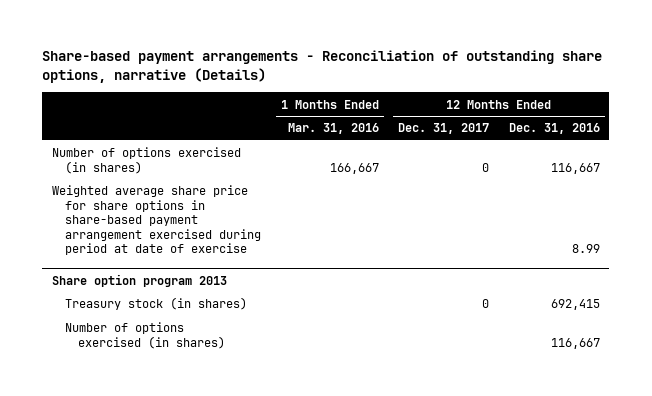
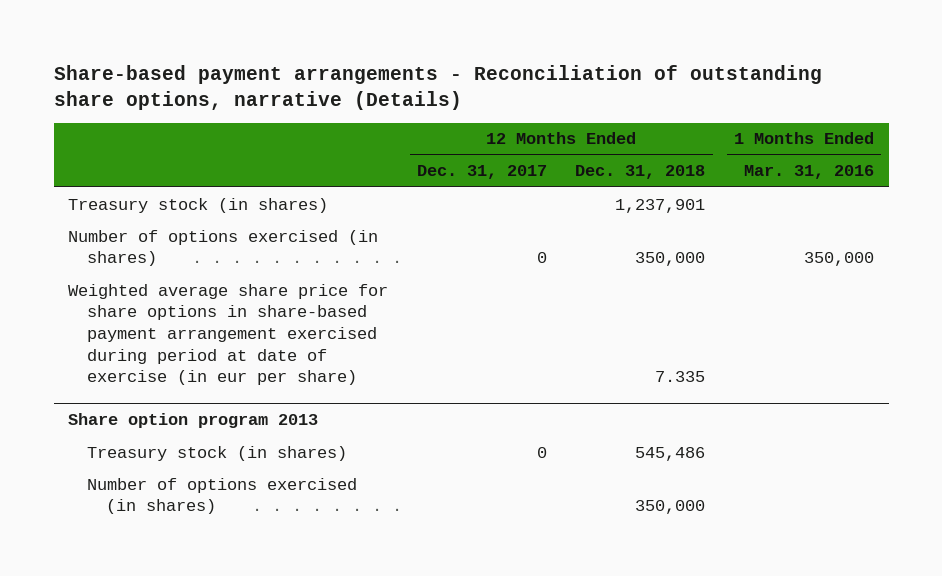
- | 1 Months Ended Mar. 31, 2016 | 12 Months Ended Dec. 31, 2017 | 12 Months Ended Dec. 31, 2016
+ | 12 Months Ended Dec. 31, 2017 | 12 Months Ended Dec. 31, 2018 | 1 Months Ended Mar. 31, 2016
- Number of options exercised (in shares) | 166,667 | 0 | 116,667
- Weighted average share price for share options in share-based payment arrangement exercised during period at date of exercise | | | 8.99
+ Treasury stock (in shares) | | 1,237,901 |
+ Number of options exercised (in shares) | 0 | 350,000 | 350,000
+ Weighted average share price for share options in share-based payment arrangement exercised during period at date of exercise (in eur per share) | | 7.335 |

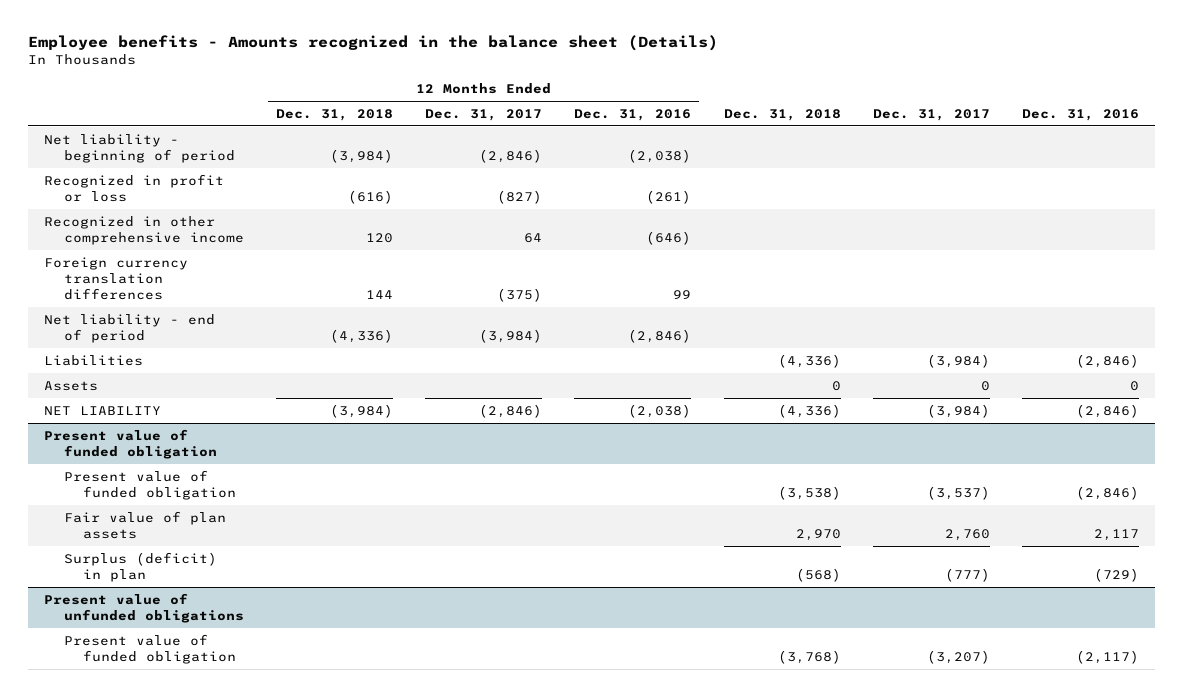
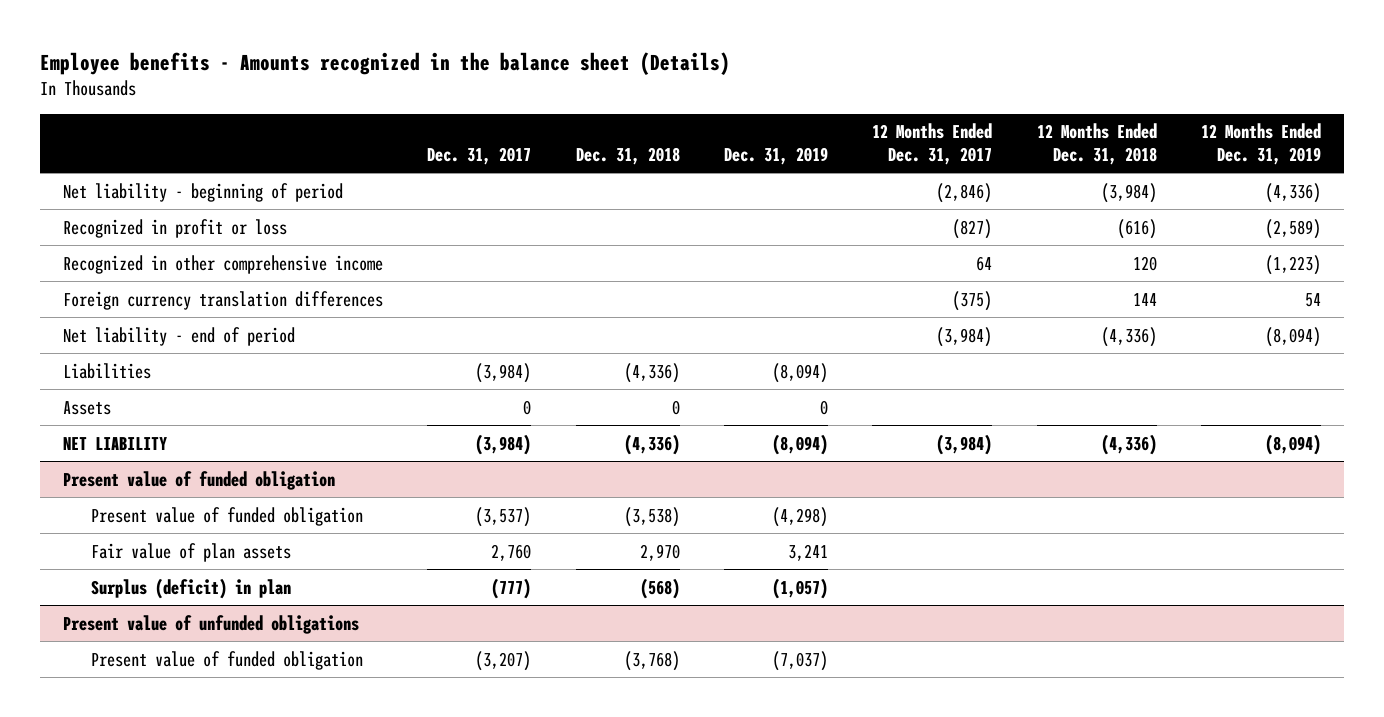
- | 12 Months Ended Dec. 31, 2018 | 12 Months Ended Dec. 31, 2017 | 12 Months Ended Dec. 31, 2016 | Dec. 31, 2018 | Dec. 31, 2017 | Dec. 31, 2016
+ | Dec. 31, 2017 | Dec. 31, 2018 | Dec. 31, 2019 | 12 Months Ended Dec. 31, 2017 | 12 Months Ended Dec. 31, 2018 | 12 Months Ended Dec. 31, 2019
- NET LIABILITY | (3,984) | (2,846) | (2,038) | (4,336) | (3,984) | (2,846)
+ NET LIABILITY | (3,984) | (4,336) | (8,094) | (3,984) | (4,336) | (8,094)

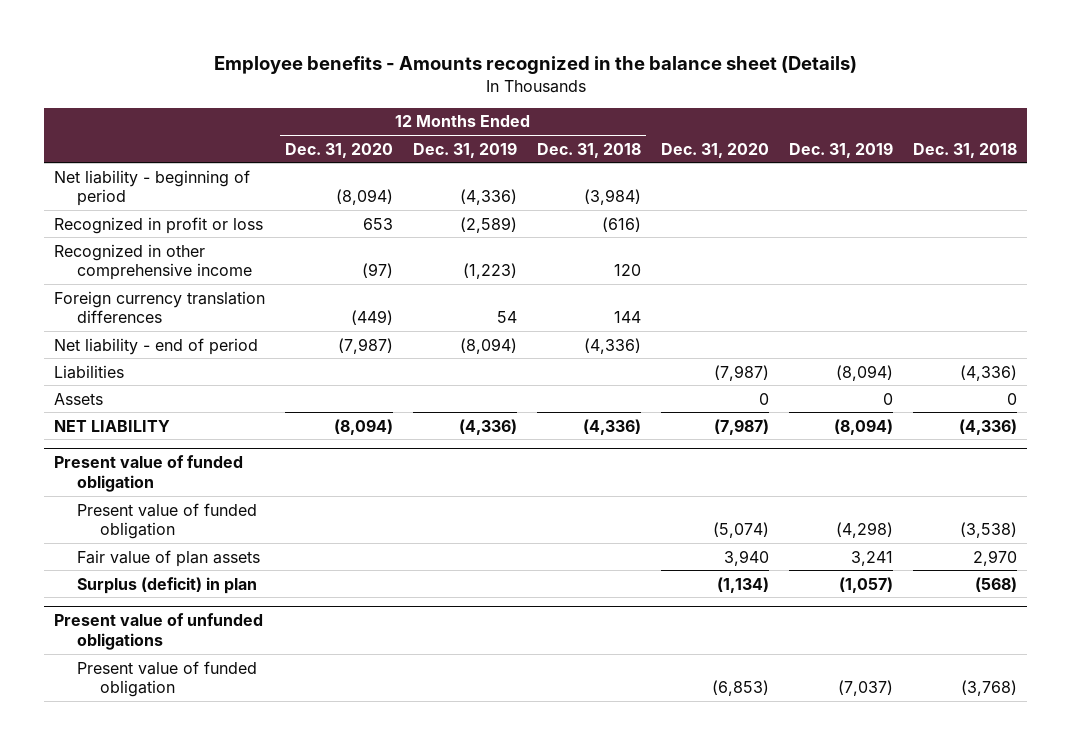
- | Dec. 31, 2017 | Dec. 31, 2018 | Dec. 31, 2019 | 12 Months Ended Dec. 31, 2017 | 12 Months Ended Dec. 31, 2018 | 12 Months Ended Dec. 31, 2019
+ | 12 Months Ended Dec. 31, 2020 | 12 Months Ended Dec. 31, 2019 | 12 Months Ended Dec. 31, 2018 | Dec. 31, 2020 | Dec. 31, 2019 | Dec. 31, 2018
- NET LIABILITY | (3,984) | (4,336) | (8,094) | (3,984) | (4,336) | (8,094)
+ NET LIABILITY | (8,094) | (4,336) | (4,336) | (7,987) | (8,094) | (4,336)

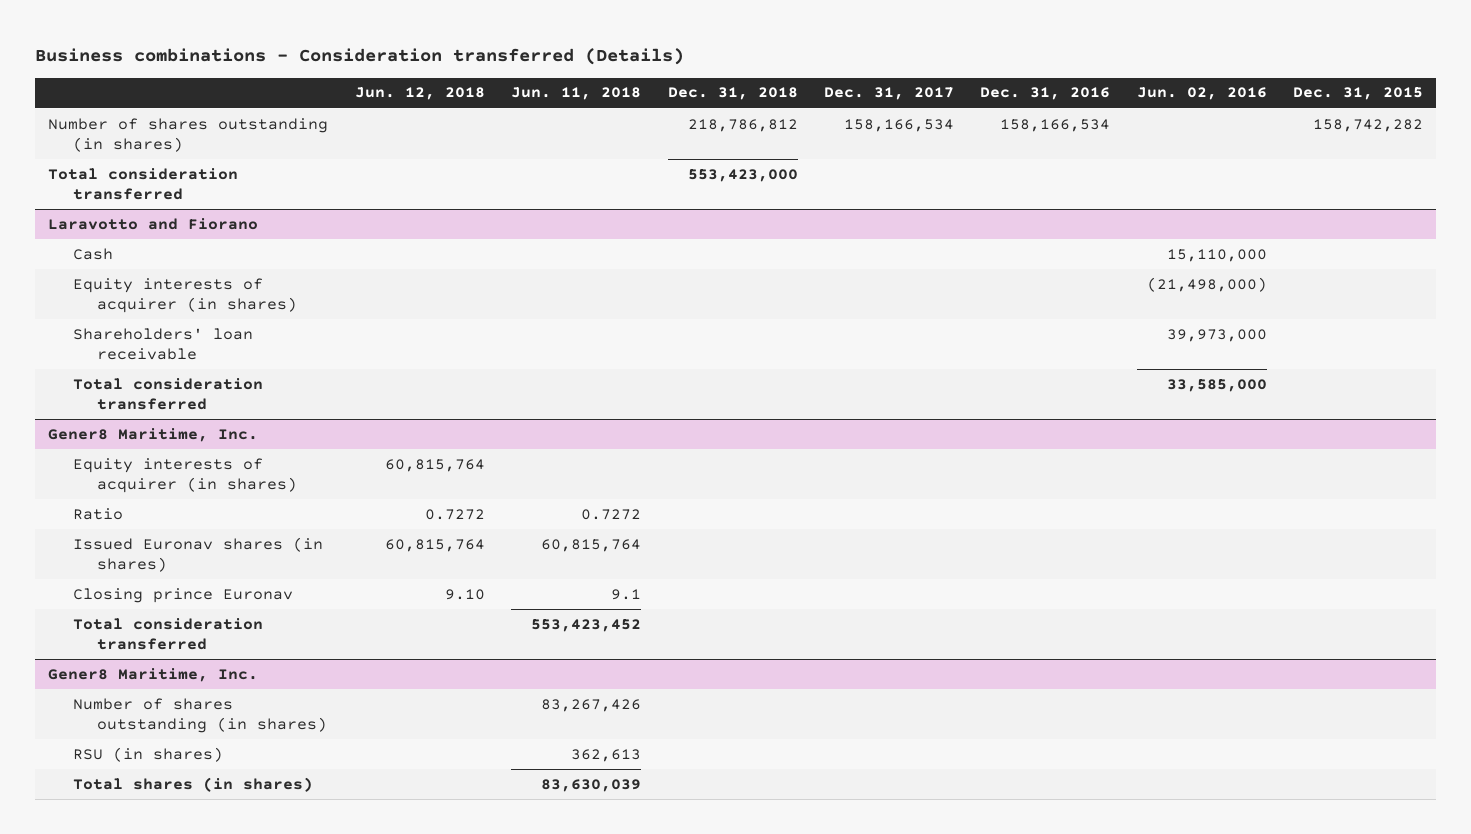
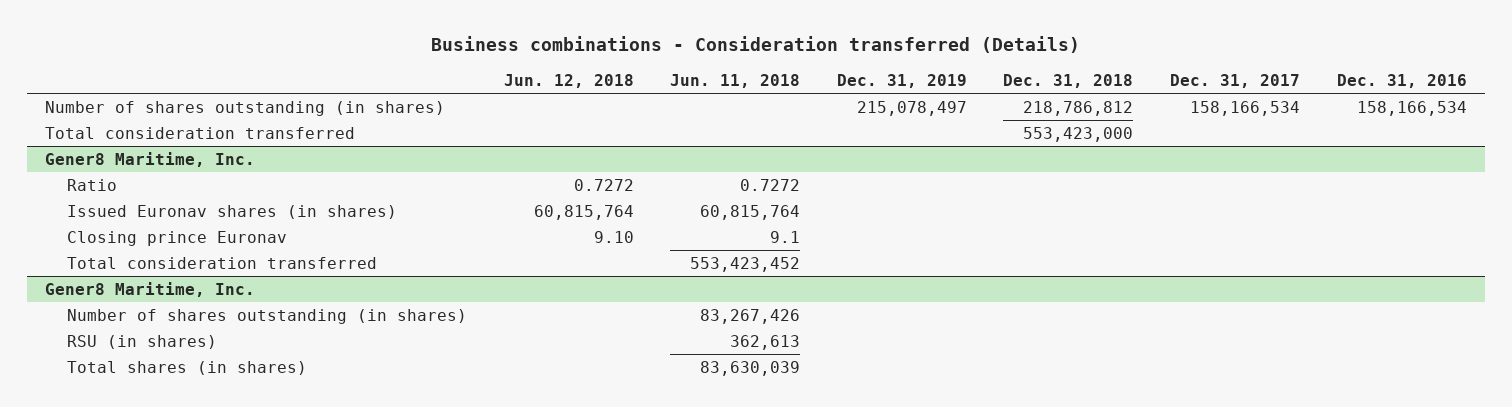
- | Jun. 12, 2018 | Jun. 11, 2018 | Dec. 31, 2018 | Dec. 31, 2017 | Dec. 31, 2016 | Jun. 02, 2016 | Dec. 31, 2015
+ | Jun. 12, 2018 | Jun. 11, 2018 | Dec. 31, 2019 | Dec. 31, 2018 | Dec. 31, 2017 | Dec. 31, 2016
- Laravotto and Fiorano
- Cash | | | | | | 15,110,000 |
- Equity interests of acquirer (in shares) | | | | | | (21,498,000) |
- Shareholders' loan receivable | | | | | | 39,973,000 |
- Total consideration transferred | | | | | | 33,585,000 |
@ Gener8 Maritime, Inc.
- Equity interests of acquirer (in shares) | 60,815,764 | | | | | |

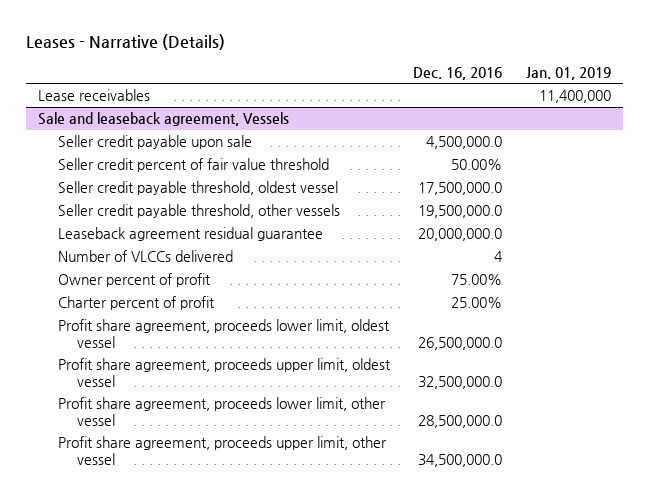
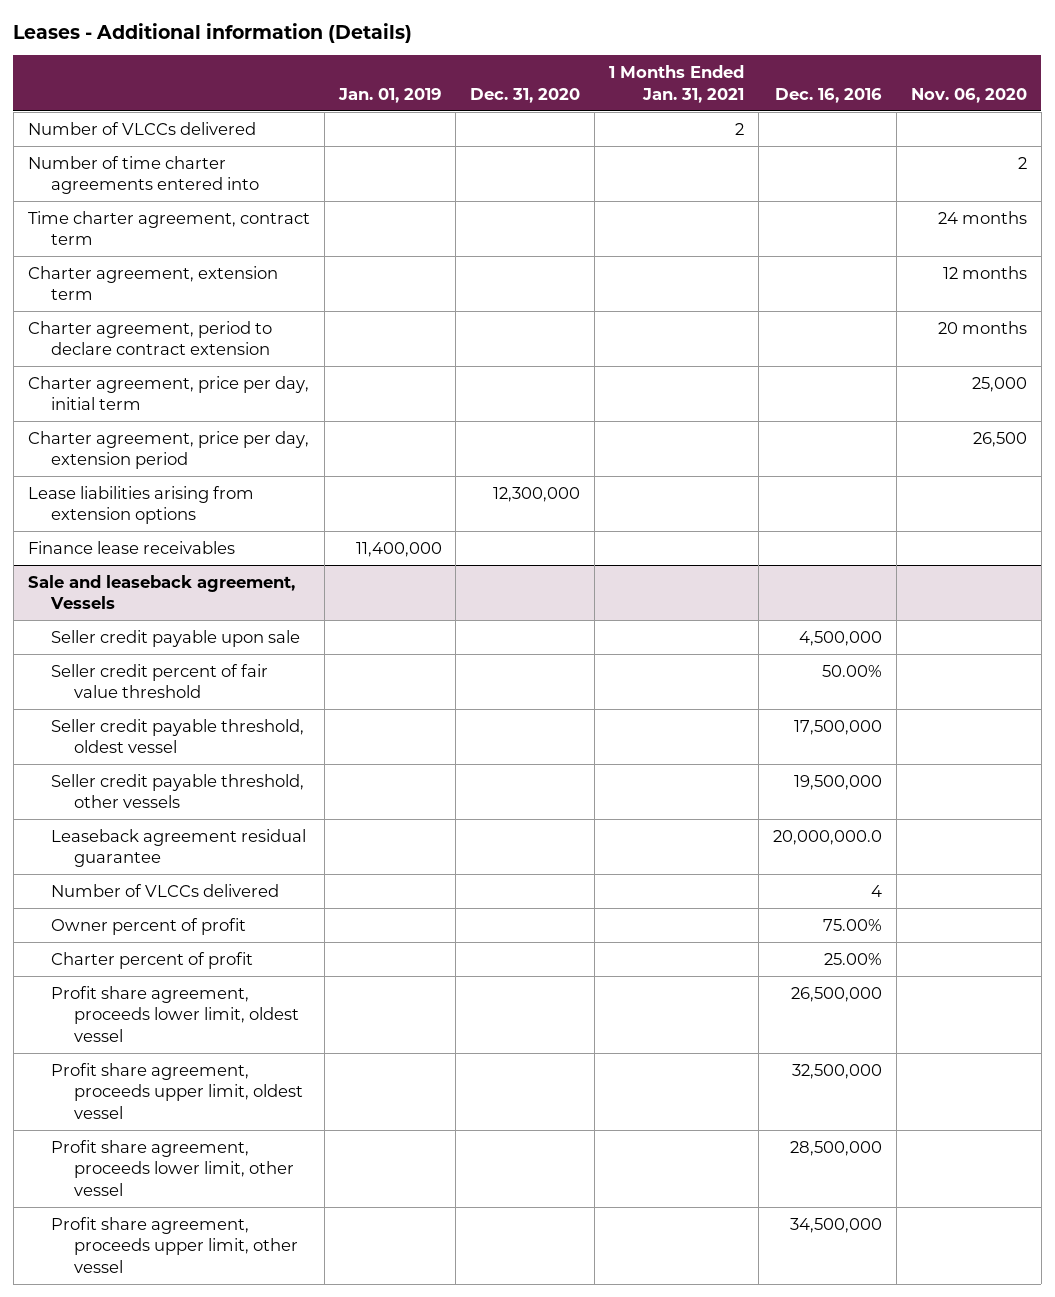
- Leases - Narrative (Details)
+ Leases - Additional information (Details)
- | Dec. 16, 2016 | Jan. 01, 2019
+ | Jan. 01, 2019 | Dec. 31, 2020 | 1 Months Ended Jan. 31, 2021 | Dec. 16, 2016 | Nov. 06, 2020
- Lease receivables | | 11,400,000
+ Number of VLCCs delivered | | | 2 | |
+ Number of time charter agreements entered into | | | | | 2
+ Time charter agreement, contract term | | | | | 24 months
+ Charter agreement, extension term | | | | | 12 months
+ Charter agreement, period to declare contract extension | | | | | 20 months
+ Charter agreement, price per day, initial term | | | | | 25,000
+ Charter agreement, price per day, extension period | | | | | 26,500
+ Lease liabilities arising from extension options | | 12,300,000 | | |
+ Finance lease receivables | 11,400,000 | | | |
@ Sale and leaseback agreement, Vessels
- Seller credit payable upon sale | 4,500,000.0 |
+ Seller credit payable upon sale | | | | 4,500,000 |
- Seller credit payable threshold, oldest vessel | 17,500,000.0 |
- Seller credit payable threshold, other vessels | 19,500,000.0 |
+ Seller credit payable threshold, oldest vessel | | | | 17,500,000 |
+ Seller credit payable threshold, other vessels | | | | 19,500,000 |
- Profit share agreement, proceeds lower limit, oldest vessel | 26,500,000.0 |
- Profit share agreement, proceeds upper limit, oldest vessel | 32,500,000.0 |
- Profit share agreement, proceeds lower limit, other vessel | 28,500,000.0 |
- Profit share agreement, proceeds upper limit, other vessel | 34,500,000.0 |
+ Profit share agreement, proceeds lower limit, oldest vessel | | | | 26,500,000 |
+ Profit share agreement, proceeds upper limit, oldest vessel | | | | 32,500,000 |
+ Profit share agreement, proceeds lower limit, other vessel | | | | 28,500,000 |
+ Profit share agreement, proceeds upper limit, other vessel | | | | 34,500,000 |

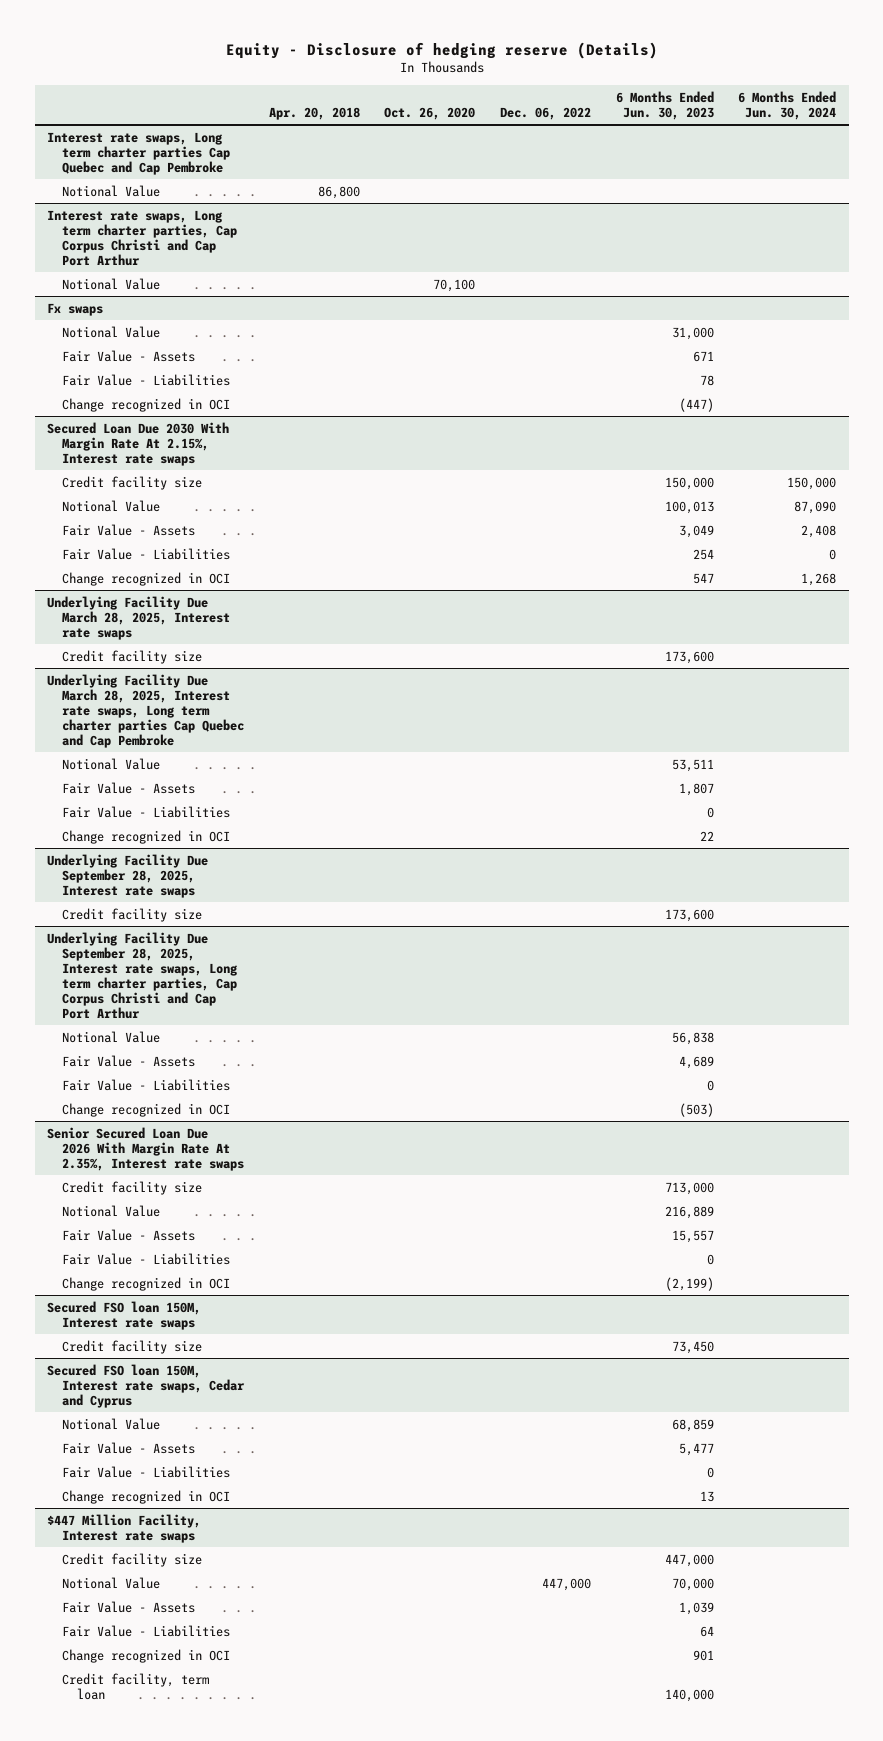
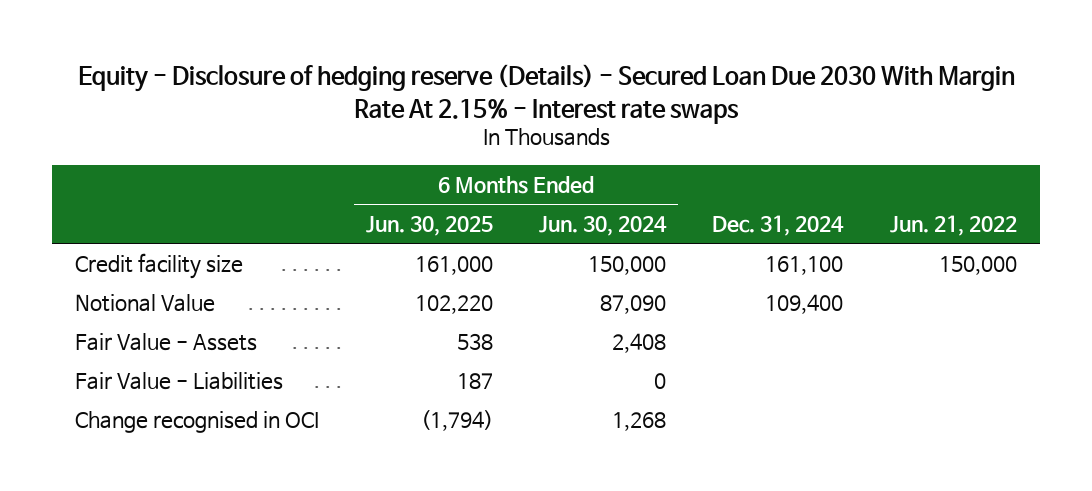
- Equity - Disclosure of hedging reserve (Details)
+ Equity - Disclosure of hedging reserve (Details) - Secured Loan Due 2030 With Margin Rate At 2.15% - Interest rate swaps
- | Apr. 20, 2018 | Oct. 26, 2020 | Dec. 06, 2022 | 6 Months Ended Jun. 30, 2023 | 6 Months Ended Jun. 30, 2024
+ | 6 Months Ended Jun. 30, 2025 | 6 Months Ended Jun. 30, 2024 | Dec. 31, 2024 | Jun. 21, 2022
- Interest rate swaps, Long term charter parties Cap Quebec and Cap Pembroke
- Notional Value | 86,800 | | | |
- Interest rate swaps, Long term charter parties, Cap Corpus Christi and Cap Port Arthur
- Notional Value | | 70,100 | | |
- Fx swaps
- Notional Value | | | | 31,000 |
- Fair Value - Assets | | | | 671 |
- Fair Value - Liabilities | | | | 78 |
- Change recognized in OCI | | | | (447) |
- Secured Loan Due 2030 With Margin Rate At 2.15%, Interest rate swaps
- Change recognized in OCI | | | | 547 | 1,268
- Underlying Facility Due March 28, 2025, Interest rate swaps
- Credit facility size | | | | 173,600 |
- Underlying Facility Due March 28, 2025, Interest rate swaps, Long term charter parties Cap Quebec and Cap Pembroke
- Notional Value | | | | 53,511 |
- Fair Value - Assets | | | | 1,807 |
- Fair Value - Liabilities | | | | 0 |
- Change recognized in OCI | | | | 22 |
- Underlying Facility Due September 28, 2025, Interest rate swaps
- Credit facility size | | | | 173,600 |
- Underlying Facility Due September 28, 2025, Interest rate swaps, Long term charter parties, Cap Corpus Christi and Cap Port Arthur
- Notional Value | | | | 56,838 |
- Fair Value - Assets | | | | 4,689 |
- Fair Value - Liabilities | | | | 0 |
- Change recognized in OCI | | | | (503) |
- Senior Secured Loan Due 2026 With Margin Rate At 2.35%, Interest rate swaps
- Credit facility size | | | | 713,000 |
- Notional Value | | | | 216,889 |
- Fair Value - Assets | | | | 15,557 |
- Fair Value - Liabilities | | | | 0 |
- Change recognized in OCI | | | | (2,199) |
- Secured FSO loan 150M, Interest rate swaps
- Credit facility size | | | | 73,450 |
- Secured FSO loan 150M, Interest rate swaps, Cedar and Cyprus
- Notional Value | | | | 68,859 |
- Fair Value - Assets | | | | 5,477 |
- Fair Value - Liabilities | | | | 0 |
- Change recognized in OCI | | | | 13 |
- $447 Million Facility, Interest rate swaps
- Credit facility size | | | | 447,000 |
- Notional Value | | | 447,000 | 70,000 |
- Fair Value - Assets | | | | 1,039 |
- Fair Value - Liabilities | | | | 64 |
- Change recognized in OCI | | | | 901 |
- Credit facility, term loan | | | | 140,000 |
+ Change recognised in OCI | (1,794) | 1,268 | |

